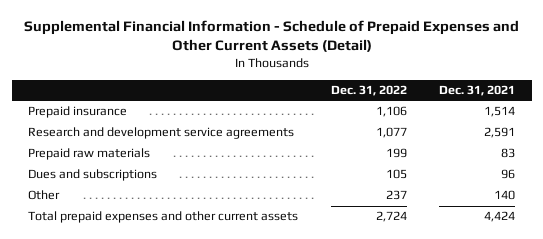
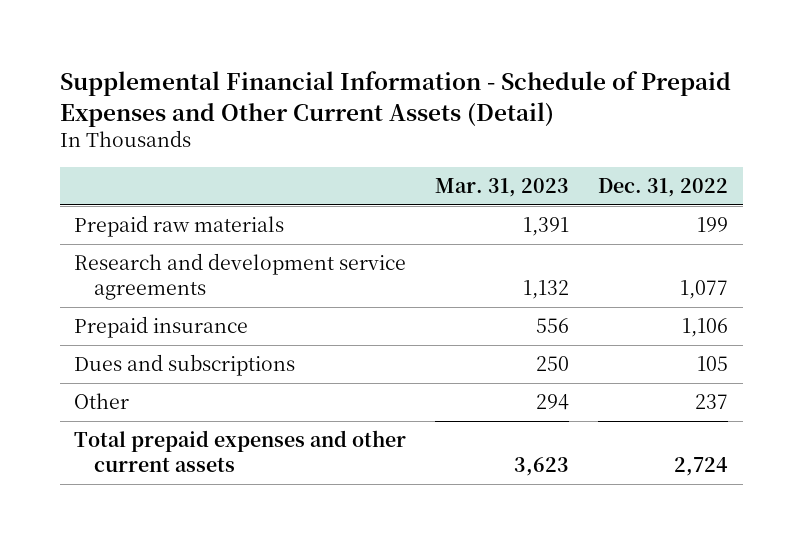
- | Dec. 31, 2022 | Dec. 31, 2021
+ | Mar. 31, 2023 | Dec. 31, 2022
moved down: Research and development service agreements | 1,132 | 1,077
moved down: Prepaid insurance | 556 | 1,106

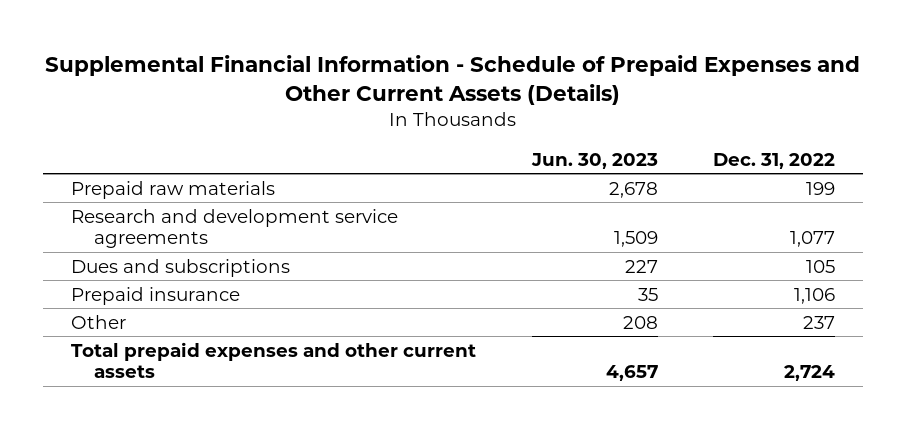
- Supplemental Financial Information - Schedule of Prepaid Expenses and Other Current Assets (Detail)
+ Supplemental Financial Information - Schedule of Prepaid Expenses and Other Current Assets (Details)
- | Mar. 31, 2023 | Dec. 31, 2022
+ | Jun. 30, 2023 | Dec. 31, 2022
moved down: Prepaid insurance | 35 | 1,106

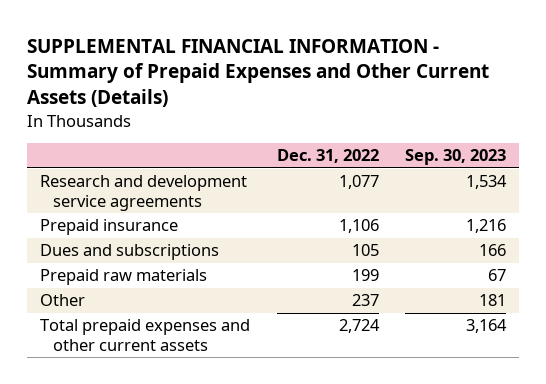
- Supplemental Financial Information - Schedule of Prepaid Expenses and Other Current Assets (Details)
+ SUPPLEMENTAL FINANCIAL INFORMATION - Summary of Prepaid Expenses and Other Current Assets (Details)
- | Jun. 30, 2023 | Dec. 31, 2022
+ | Dec. 31, 2022 | Sep. 30, 2023
moved down: Dues and subscriptions | 105 | 166
moved down: Prepaid raw materials | 199 | 67

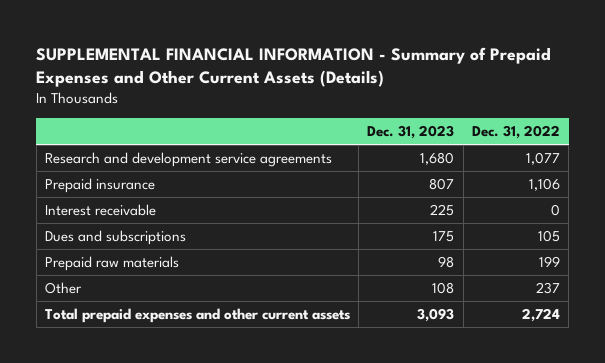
- | Dec. 31, 2022 | Sep. 30, 2023
+ | Dec. 31, 2023 | Dec. 31, 2022
+ Interest receivable | 225 | 0

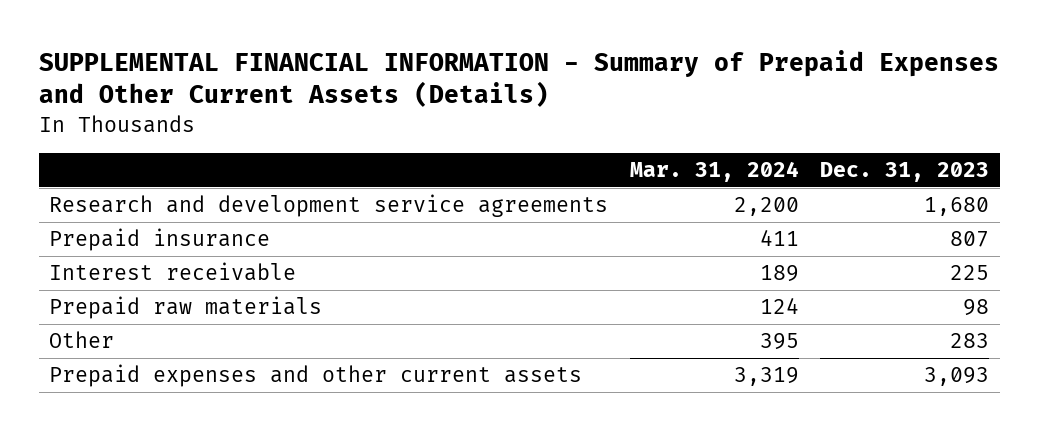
- | Dec. 31, 2023 | Dec. 31, 2022
+ | Mar. 31, 2024 | Dec. 31, 2023
- Dues and subscriptions | 175 | 105
- Other | 108 | 237
- Total prepaid expenses and other current assets | 3,093 | 2,724
+ Other | 395 | 283
+ Prepaid expenses and other current assets | 3,319 | 3,093

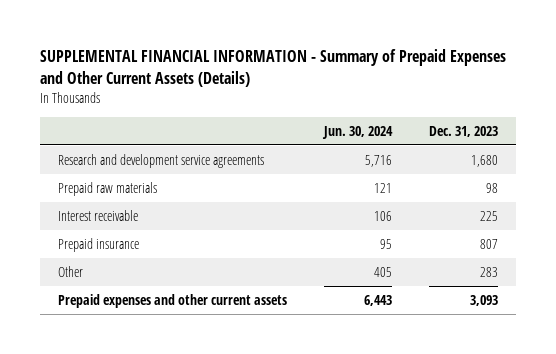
- | Mar. 31, 2024 | Dec. 31, 2023
+ | Jun. 30, 2024 | Dec. 31, 2023
moved down: Interest receivable | 106 | 225
moved down: Prepaid insurance | 95 | 807

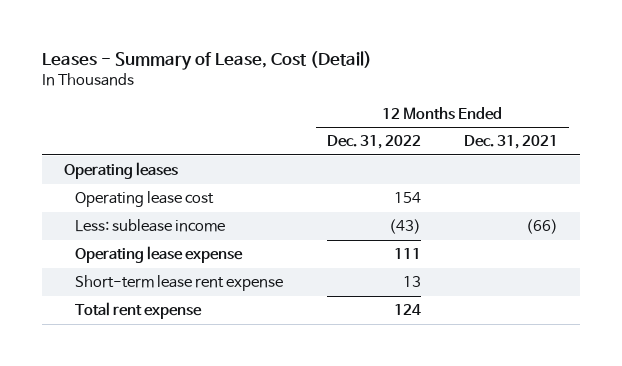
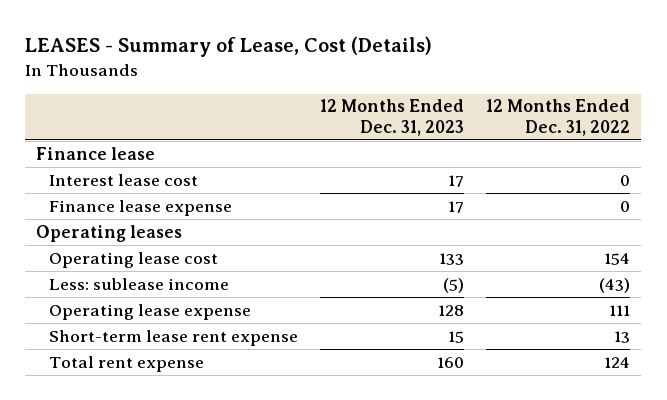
- Leases - Summary of Lease, Cost (Detail)
+ LEASES - Summary of Lease, Cost (Details)
- | 12 Months Ended Dec. 31, 2022 | 12 Months Ended Dec. 31, 2021
+ | 12 Months Ended Dec. 31, 2023 | 12 Months Ended Dec. 31, 2022
+ Finance lease
+ Interest lease cost | 17 | 0
+ Finance lease expense | 17 | 0

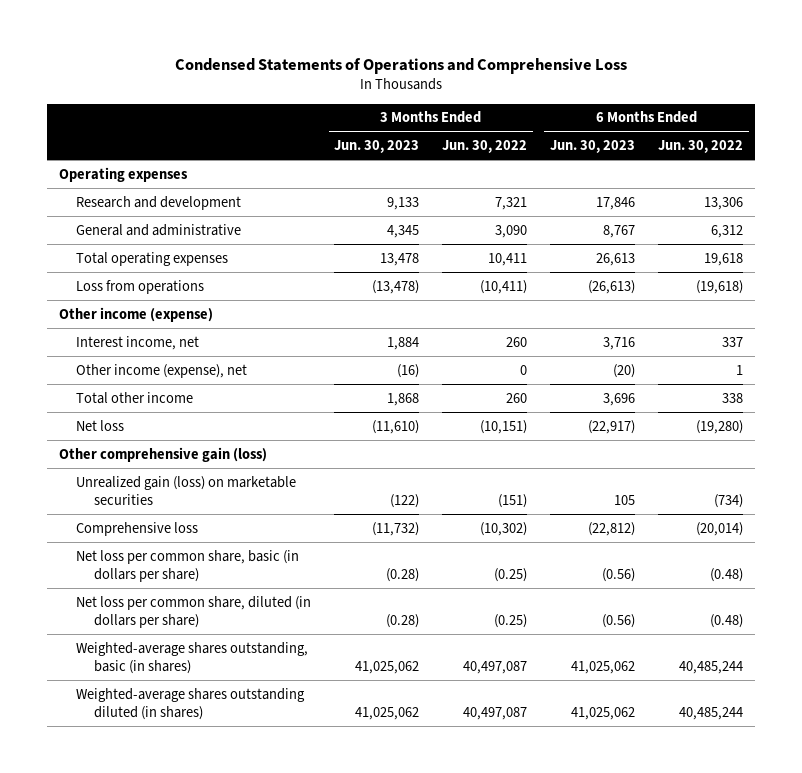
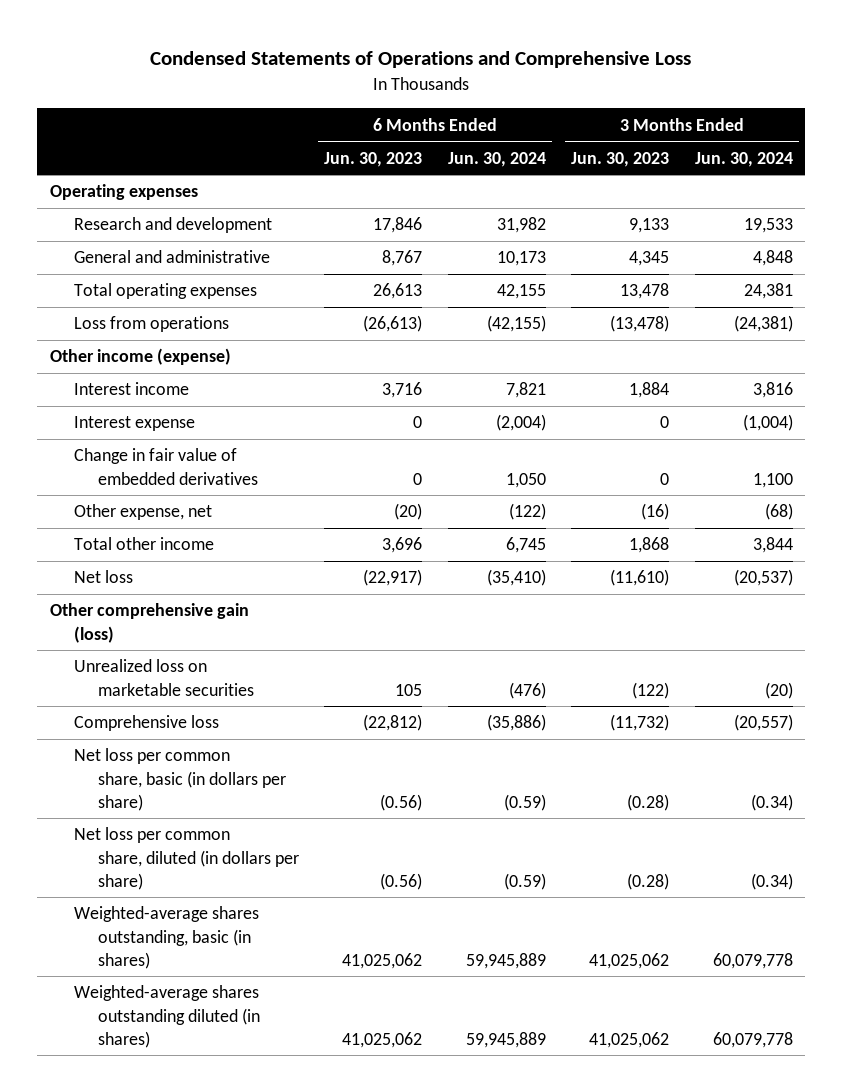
- | 3 Months Ended Jun. 30, 2023 | 3 Months Ended Jun. 30, 2022 | 6 Months Ended Jun. 30, 2023 | 6 Months Ended Jun. 30, 2022
+ | 6 Months Ended Jun. 30, 2023 | 6 Months Ended Jun. 30, 2024 | 3 Months Ended Jun. 30, 2023 | 3 Months Ended Jun. 30, 2024
- Interest income, net | 1,884 | 260 | 3,716 | 337
- Other income (expense), net | (16) | 0 | (20) | 1
+ Interest income | 3,716 | 7,821 | 1,884 | 3,816
+ Interest expense | 0 | (2,004) | 0 | (1,004)
+ Change in fair value of embedded derivatives | 0 | 1,050 | 0 | 1,100
+ Other expense, net | (20) | (122) | (16) | (68)
- Unrealized gain (loss) on marketable securities | (122) | (151) | 105 | (734)
+ Unrealized loss on marketable securities | 105 | (476) | (122) | (20)

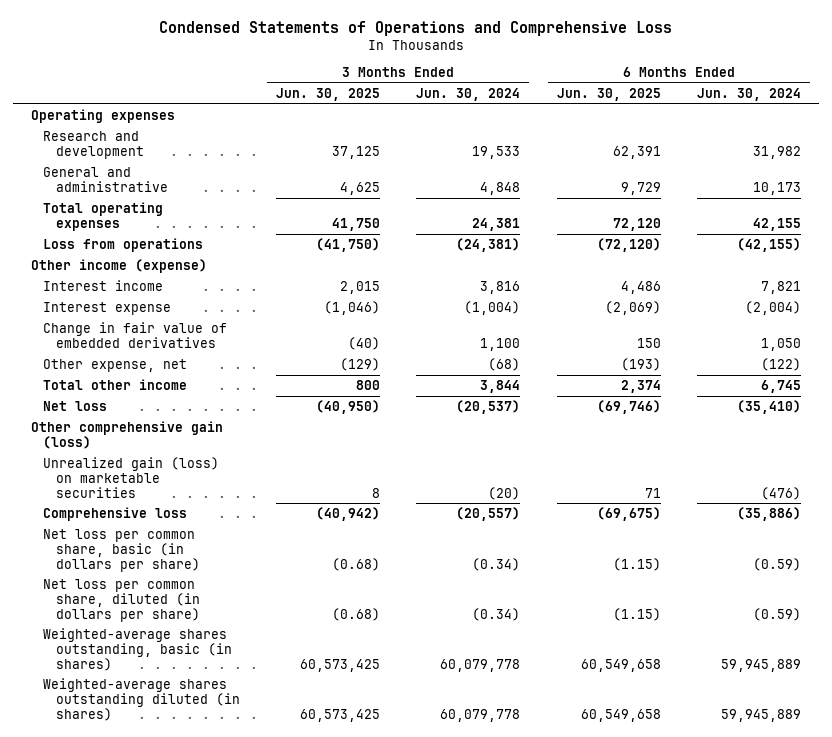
- | 6 Months Ended Jun. 30, 2023 | 6 Months Ended Jun. 30, 2024 | 3 Months Ended Jun. 30, 2023 | 3 Months Ended Jun. 30, 2024
+ | 3 Months Ended Jun. 30, 2025 | 3 Months Ended Jun. 30, 2024 | 6 Months Ended Jun. 30, 2025 | 6 Months Ended Jun. 30, 2024
- Unrealized loss on marketable securities | 105 | (476) | (122) | (20)
+ Unrealized gain (loss) on marketable securities | 8 | (20) | 71 | (476)

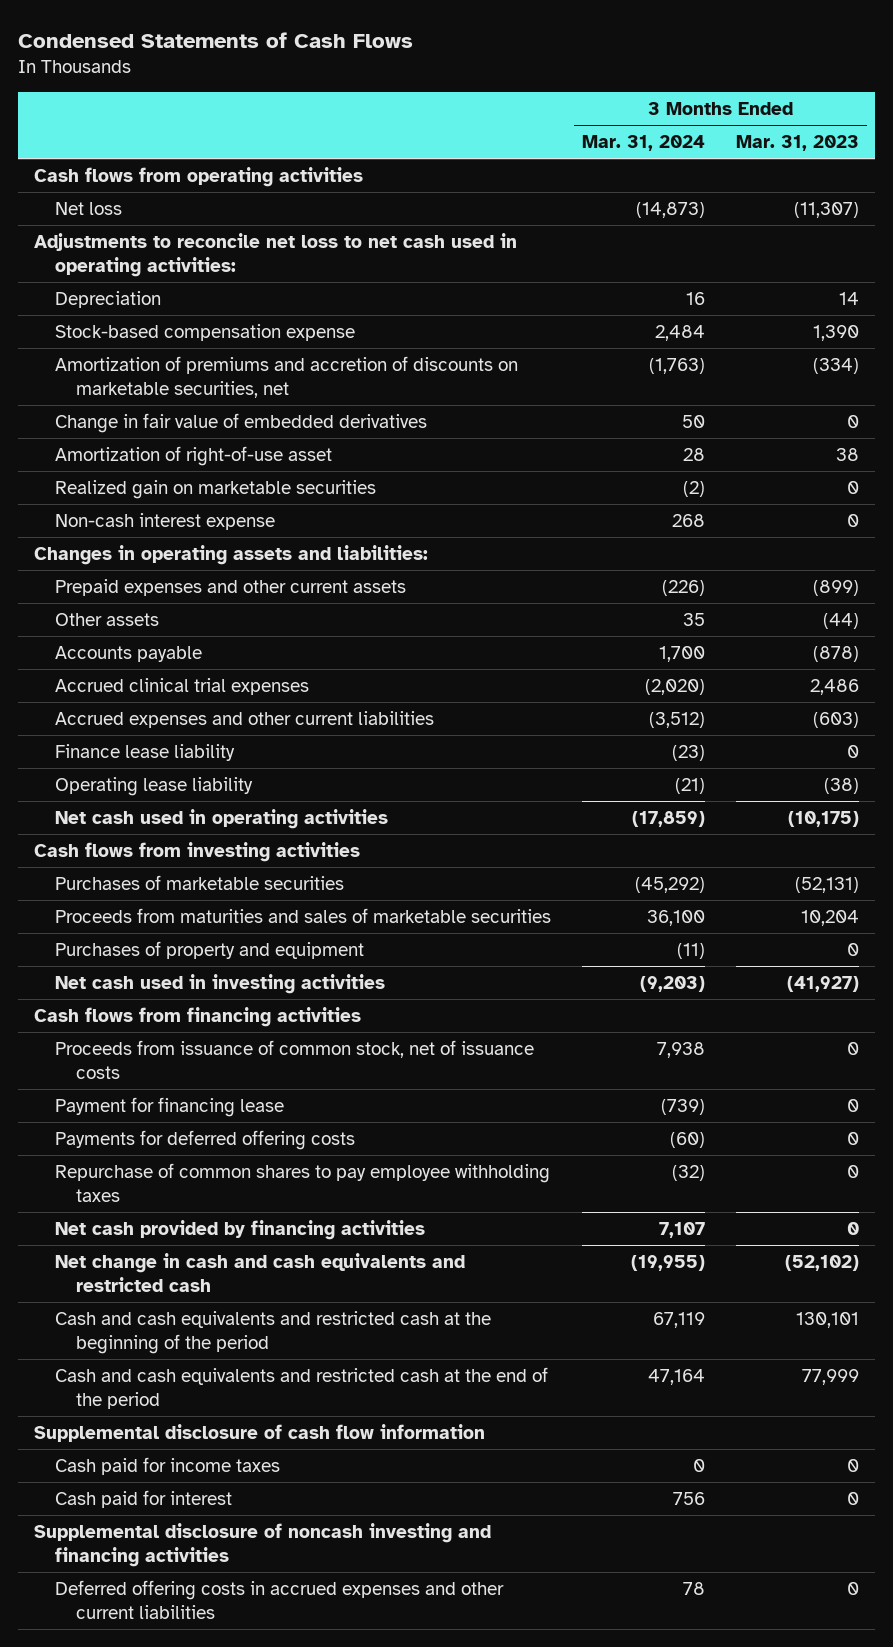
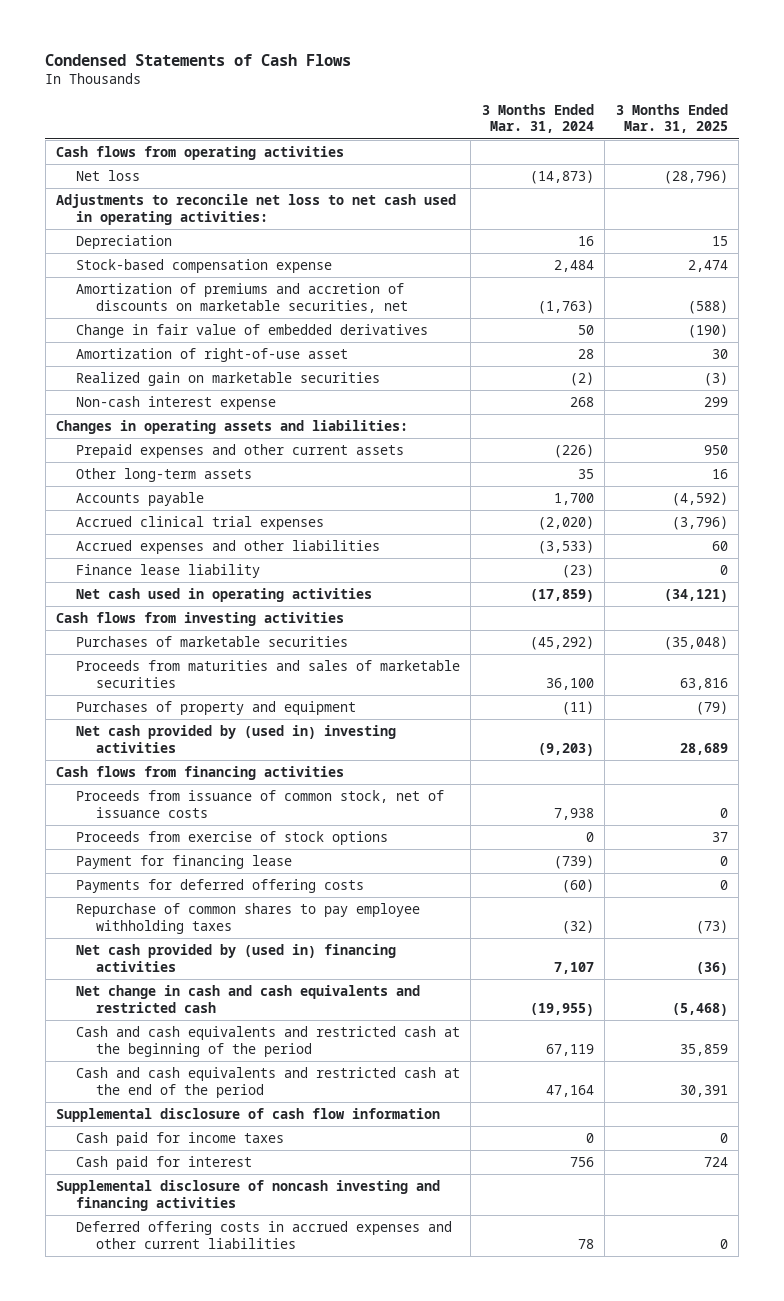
- | 3 Months Ended Mar. 31, 2024 | 3 Months Ended Mar. 31, 2023
+ | 3 Months Ended Mar. 31, 2024 | 3 Months Ended Mar. 31, 2025
- Other assets | 35 | (44)
+ Other long-term assets | 35 | 16
- Accrued expenses and other current liabilities | (3,512) | (603)
+ Accrued expenses and other liabilities | (3,533) | 60
- Operating lease liability | (21) | (38)
- Net cash used in investing activities | (9,203) | (41,927)
+ Net cash provided by (used in) investing activities | (9,203) | 28,689
+ Proceeds from exercise of stock options | 0 | 37
- Net cash provided by financing activities | 7,107 | 0
+ Net cash provided by (used in) financing activities | 7,107 | (36)

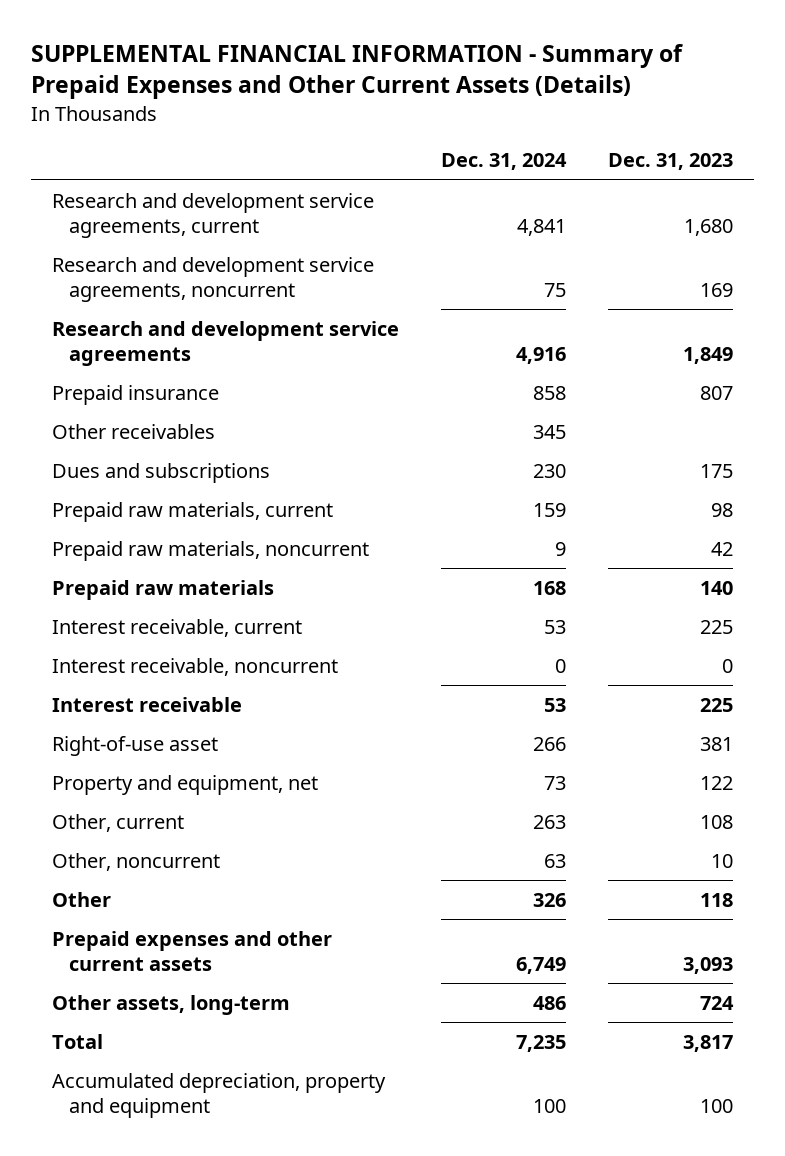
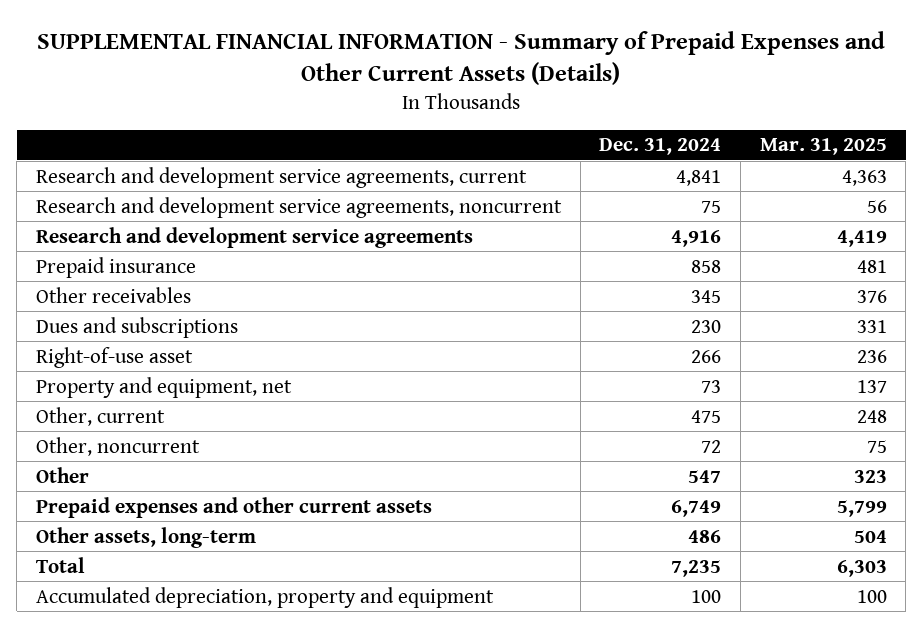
- | Dec. 31, 2024 | Dec. 31, 2023
+ | Dec. 31, 2024 | Mar. 31, 2025
- Prepaid raw materials, current | 159 | 98
- Prepaid raw materials, noncurrent | 9 | 42
- Prepaid raw materials | 168 | 140
- Interest receivable, current | 53 | 225
- Interest receivable, noncurrent | 0 | 0
- Interest receivable | 53 | 225
- Other, current | 263 | 108
- Other, noncurrent | 63 | 10
- Other | 326 | 118
+ Other, current | 475 | 248
+ Other, noncurrent | 72 | 75
+ Other | 547 | 323

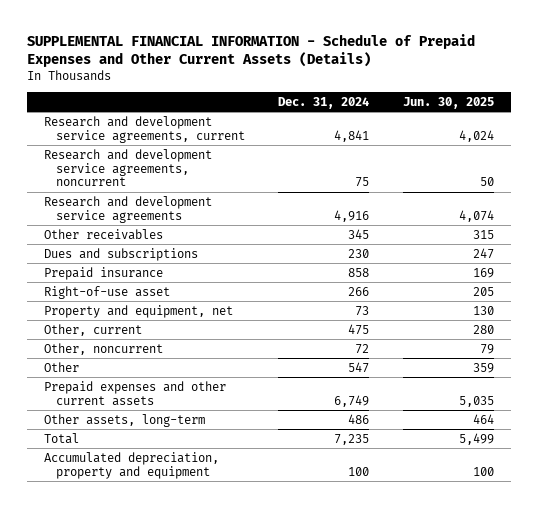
- SUPPLEMENTAL FINANCIAL INFORMATION - Summary of Prepaid Expenses and Other Current Assets (Details)
+ SUPPLEMENTAL FINANCIAL INFORMATION - Schedule of Prepaid Expenses and Other Current Assets (Details)
- | Dec. 31, 2024 | Mar. 31, 2025
+ | Dec. 31, 2024 | Jun. 30, 2025
moved down: Prepaid insurance | 858 | 169

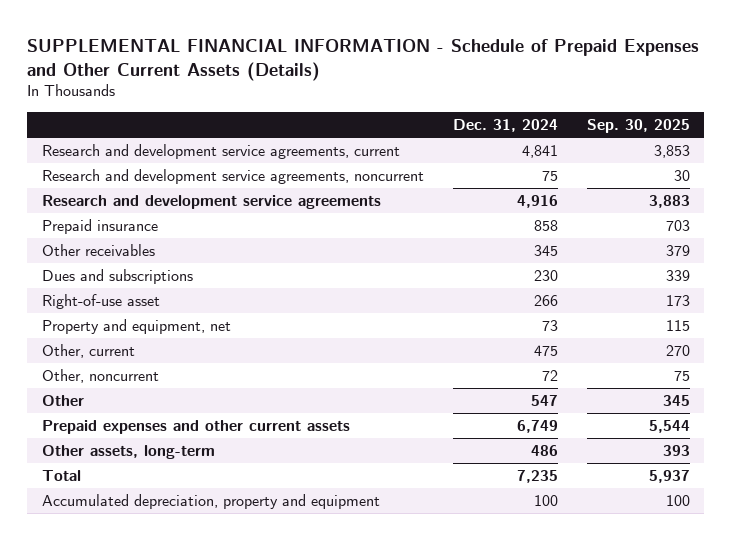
- | Dec. 31, 2024 | Jun. 30, 2025
+ | Dec. 31, 2024 | Sep. 30, 2025
moved up: Prepaid insurance | 858 | 703

